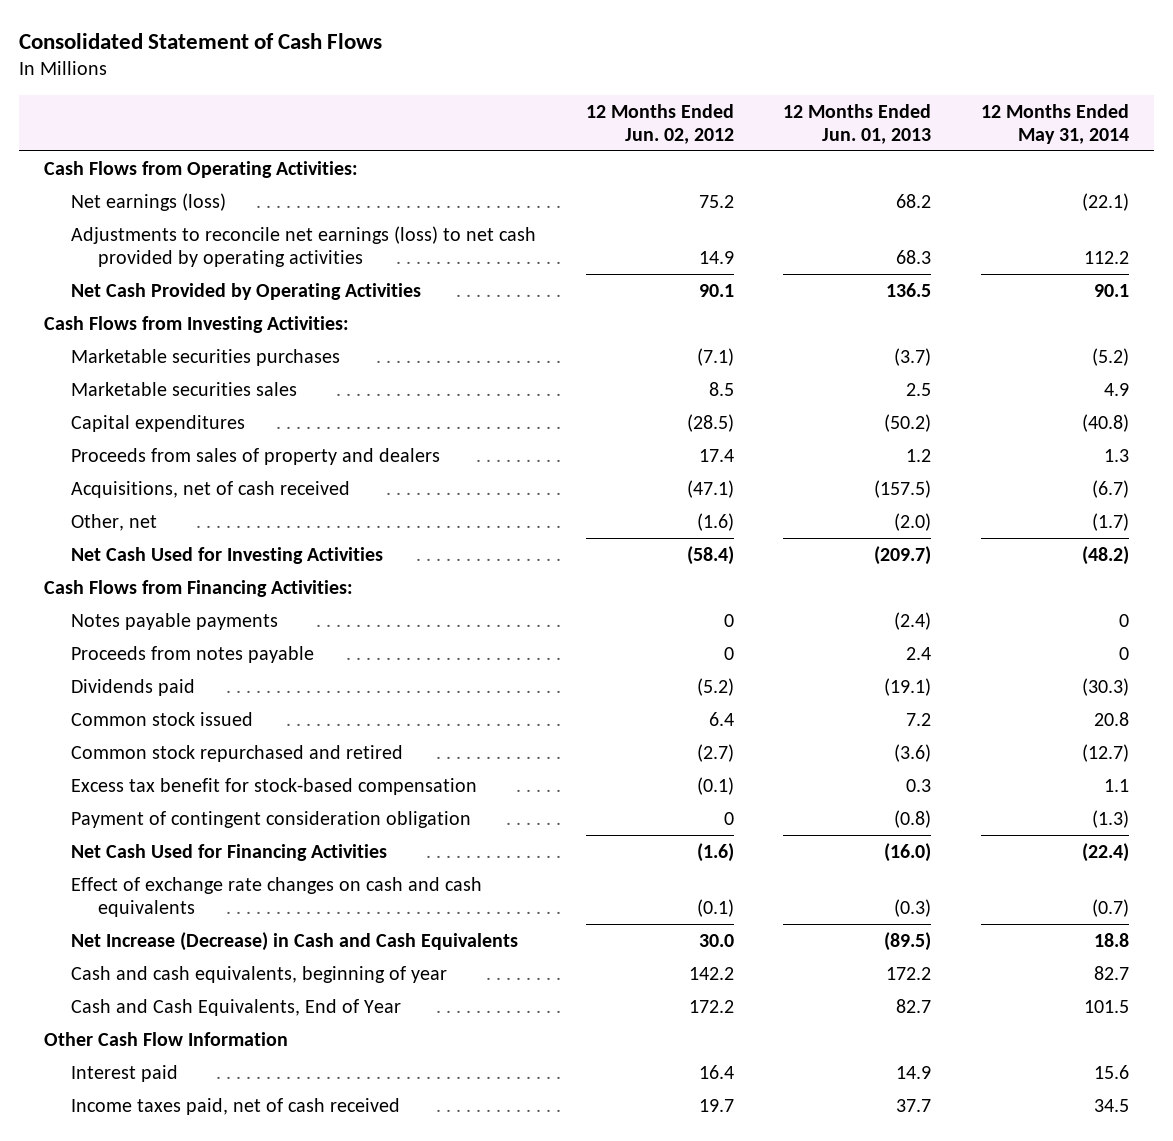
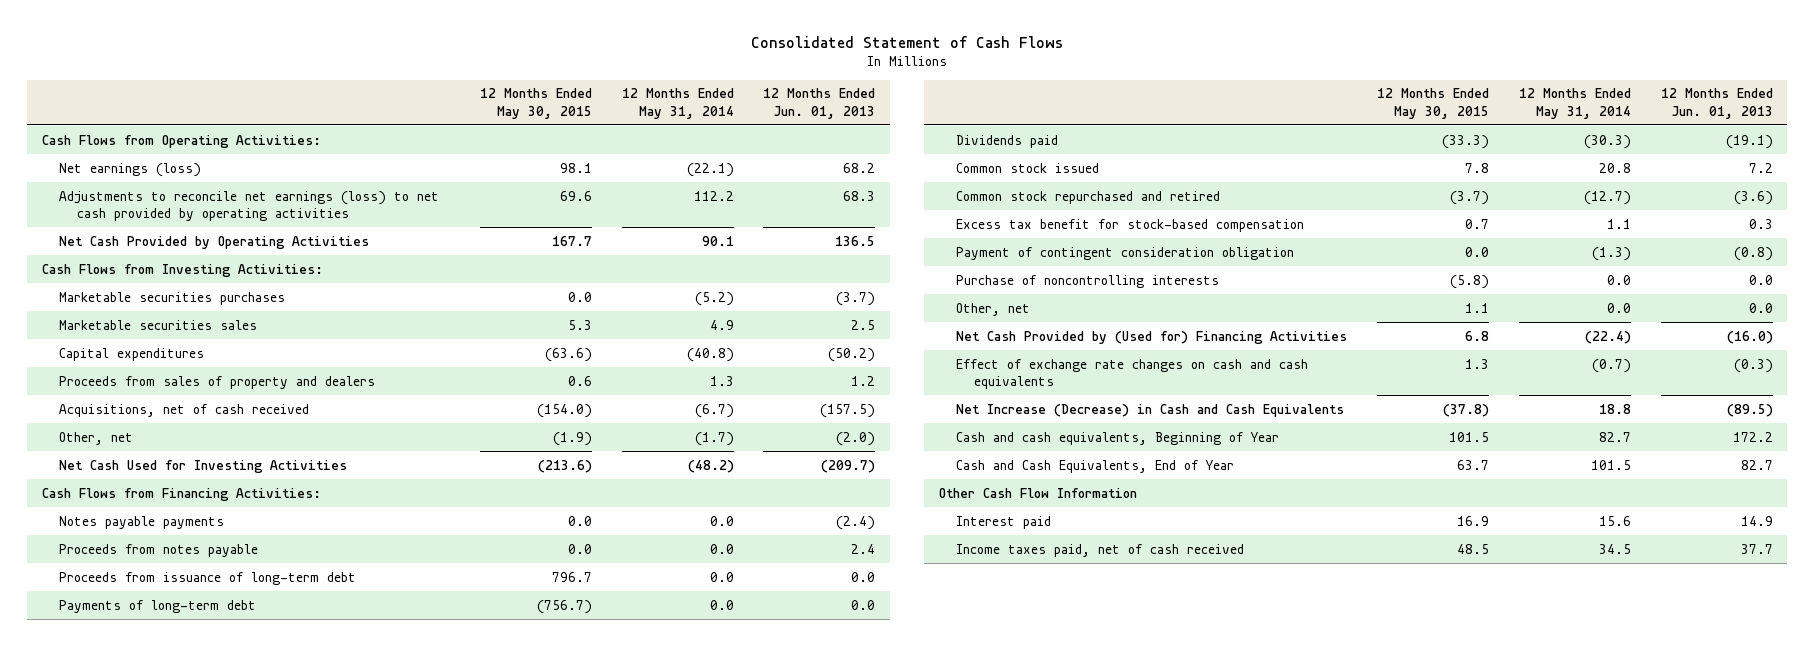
- | 12 Months Ended Jun. 02, 2012 | 12 Months Ended Jun. 01, 2013 | 12 Months Ended May 31, 2014
+ | 12 Months Ended May 30, 2015 | 12 Months Ended May 31, 2014 | 12 Months Ended Jun. 01, 2013
- Notes payable payments | 0 | (2.4) | 0
- Proceeds from notes payable | 0 | 2.4 | 0
+ Notes payable payments | 0.0 | 0.0 | (2.4)
+ Proceeds from notes payable | 0.0 | 0.0 | 2.4
+ Proceeds from issuance of long-term debt | 796.7 | 0.0 | 0.0
+ Payments of long-term debt | (756.7) | 0.0 | 0.0
- Net Cash Used for Financing Activities | (1.6) | (16.0) | (22.4)
+ Purchase of noncontrolling interests | (5.8) | 0.0 | 0.0
+ Other, net | 1.1 | 0.0 | 0.0
+ Net Cash Provided by (Used for) Financing Activities | 6.8 | (22.4) | (16.0)
- Cash and cash equivalents, beginning of year | 142.2 | 172.2 | 82.7
+ Cash and cash equivalents, Beginning of Year | 101.5 | 82.7 | 172.2

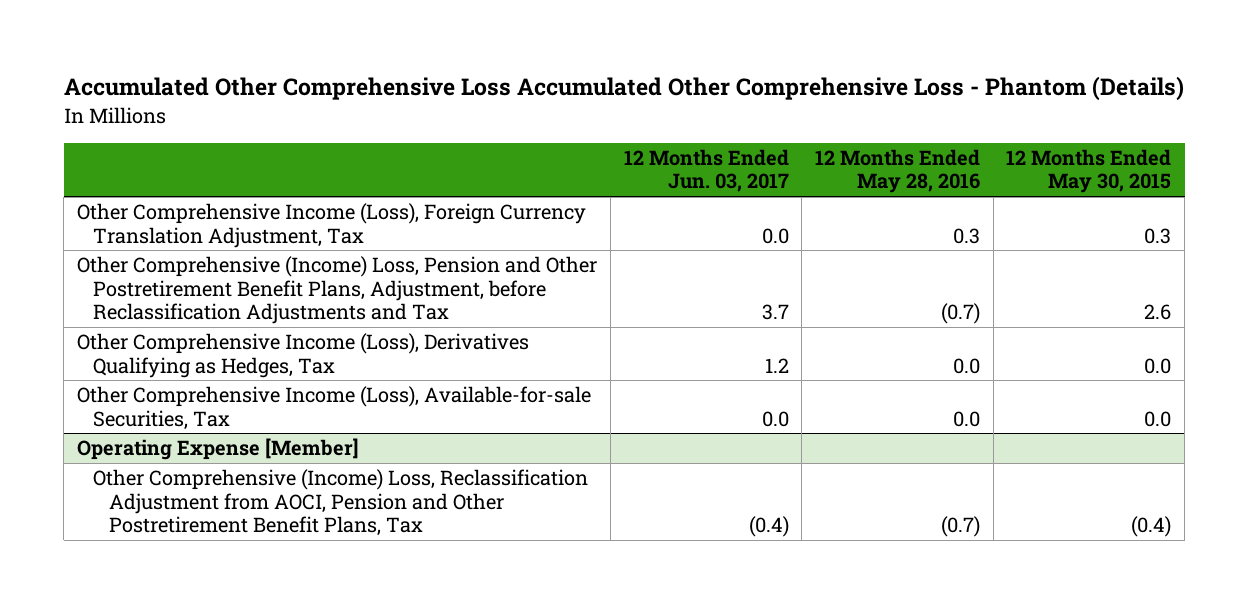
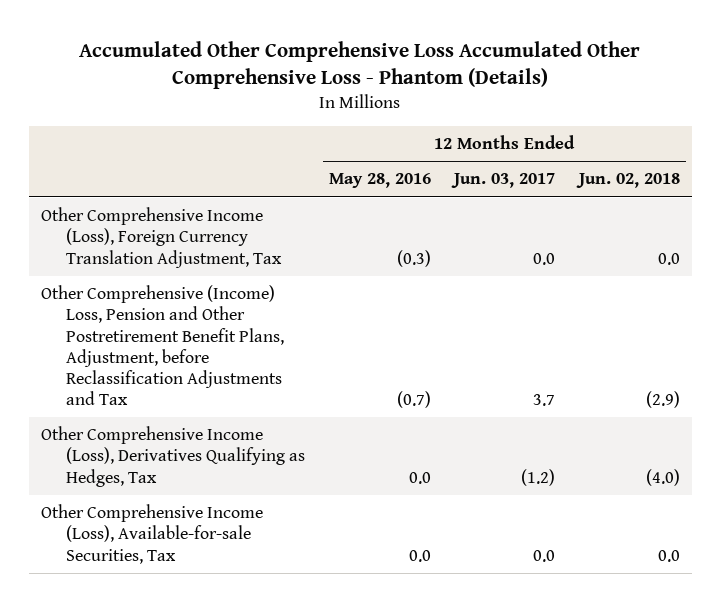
- | 12 Months Ended Jun. 03, 2017 | 12 Months Ended May 28, 2016 | 12 Months Ended May 30, 2015
+ | 12 Months Ended May 28, 2016 | 12 Months Ended Jun. 03, 2017 | 12 Months Ended Jun. 02, 2018
- Other Comprehensive Income (Loss), Foreign Currency Translation Adjustment, Tax | 0.0 | 0.3 | 0.3
+ Other Comprehensive Income (Loss), Foreign Currency Translation Adjustment, Tax | (0.3) | 0.0 | 0.0
- Other Comprehensive Income (Loss), Derivatives Qualifying as Hedges, Tax | 1.2 | 0.0 | 0.0
+ Other Comprehensive Income (Loss), Derivatives Qualifying as Hedges, Tax | 0.0 | (1.2) | (4.0)
- Operating Expense [Member]
- Other Comprehensive (Income) Loss, Reclassification Adjustment from AOCI, Pension and Other Postretirement Benefit Plans, Tax | (0.4) | (0.7) | (0.4)

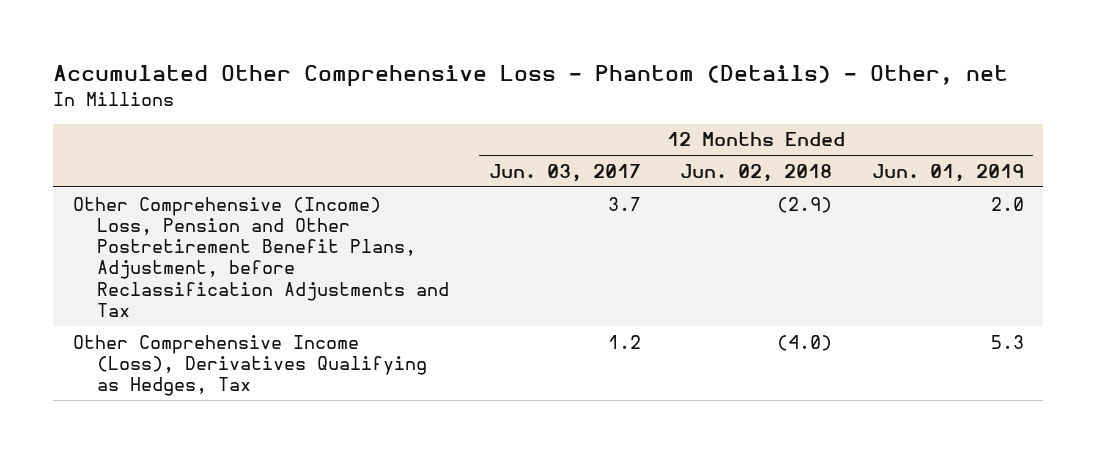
- Accumulated Other Comprehensive Loss Accumulated Other Comprehensive Loss - Phantom (Details)
+ Accumulated Other Comprehensive Loss - Phantom (Details) - Other, net
- | 12 Months Ended May 28, 2016 | 12 Months Ended Jun. 03, 2017 | 12 Months Ended Jun. 02, 2018
+ | 12 Months Ended Jun. 03, 2017 | 12 Months Ended Jun. 02, 2018 | 12 Months Ended Jun. 01, 2019
- Other Comprehensive Income (Loss), Foreign Currency Translation Adjustment, Tax | (0.3) | 0.0 | 0.0
- Other Comprehensive Income (Loss), Derivatives Qualifying as Hedges, Tax | 0.0 | (1.2) | (4.0)
- Other Comprehensive Income (Loss), Available-for-sale Securities, Tax | 0.0 | 0.0 | 0.0
+ Other Comprehensive Income (Loss), Derivatives Qualifying as Hedges, Tax | 1.2 | (4.0) | 5.3

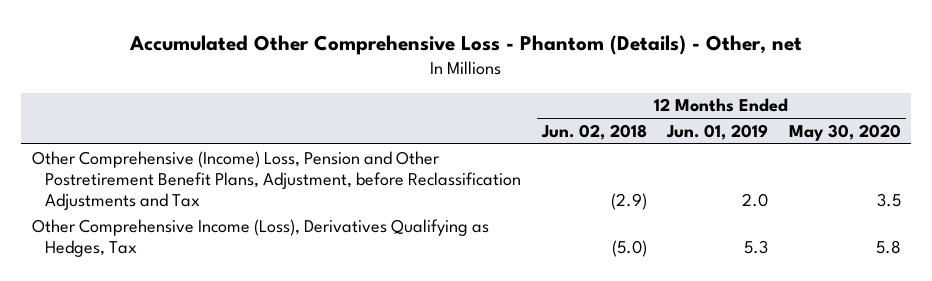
- | 12 Months Ended Jun. 03, 2017 | 12 Months Ended Jun. 02, 2018 | 12 Months Ended Jun. 01, 2019
+ | 12 Months Ended Jun. 02, 2018 | 12 Months Ended Jun. 01, 2019 | 12 Months Ended May 30, 2020
- Other Comprehensive Income (Loss), Derivatives Qualifying as Hedges, Tax | 1.2 | (4.0) | 5.3
+ Other Comprehensive Income (Loss), Derivatives Qualifying as Hedges, Tax | (5.0) | 5.3 | 5.8

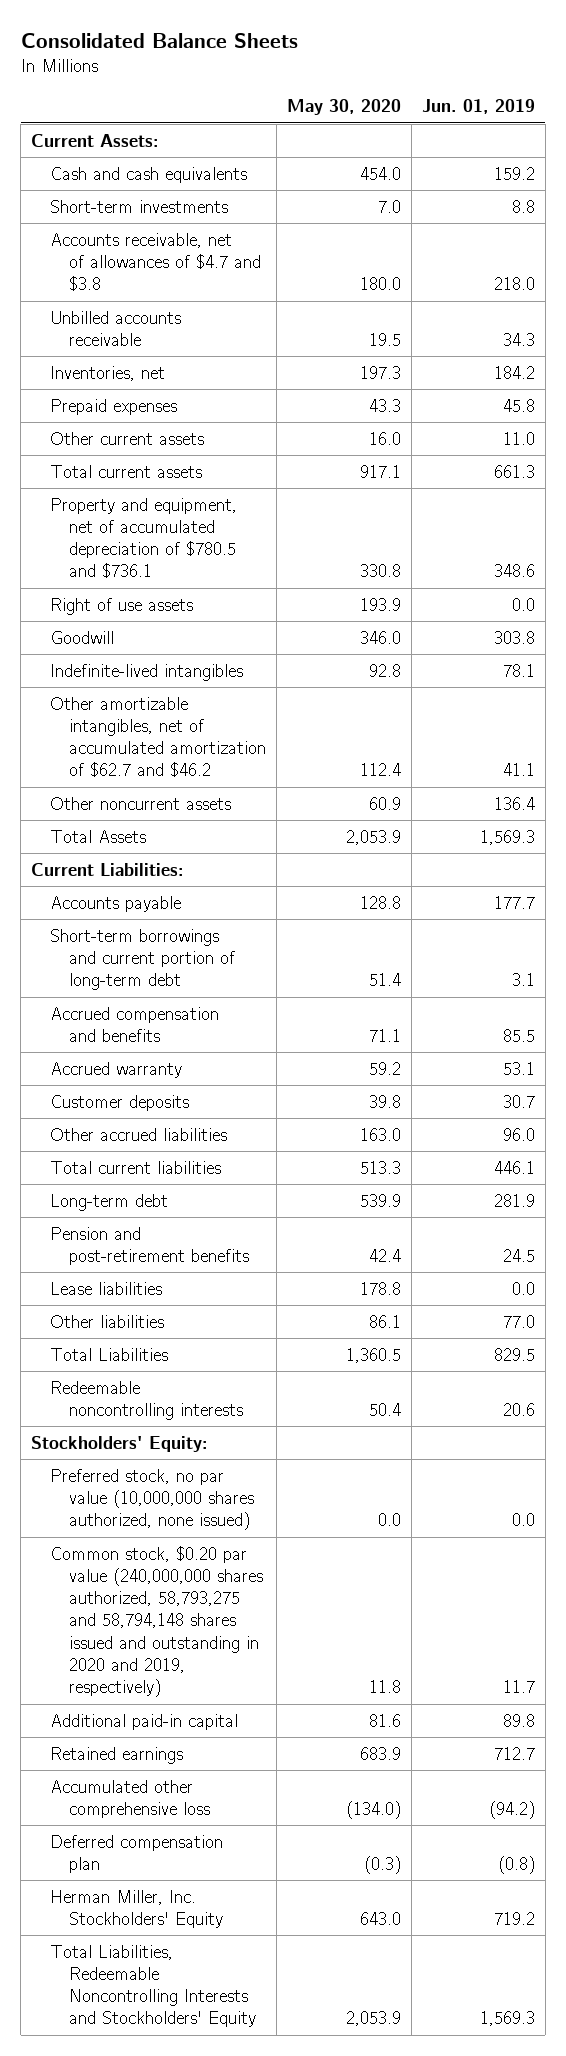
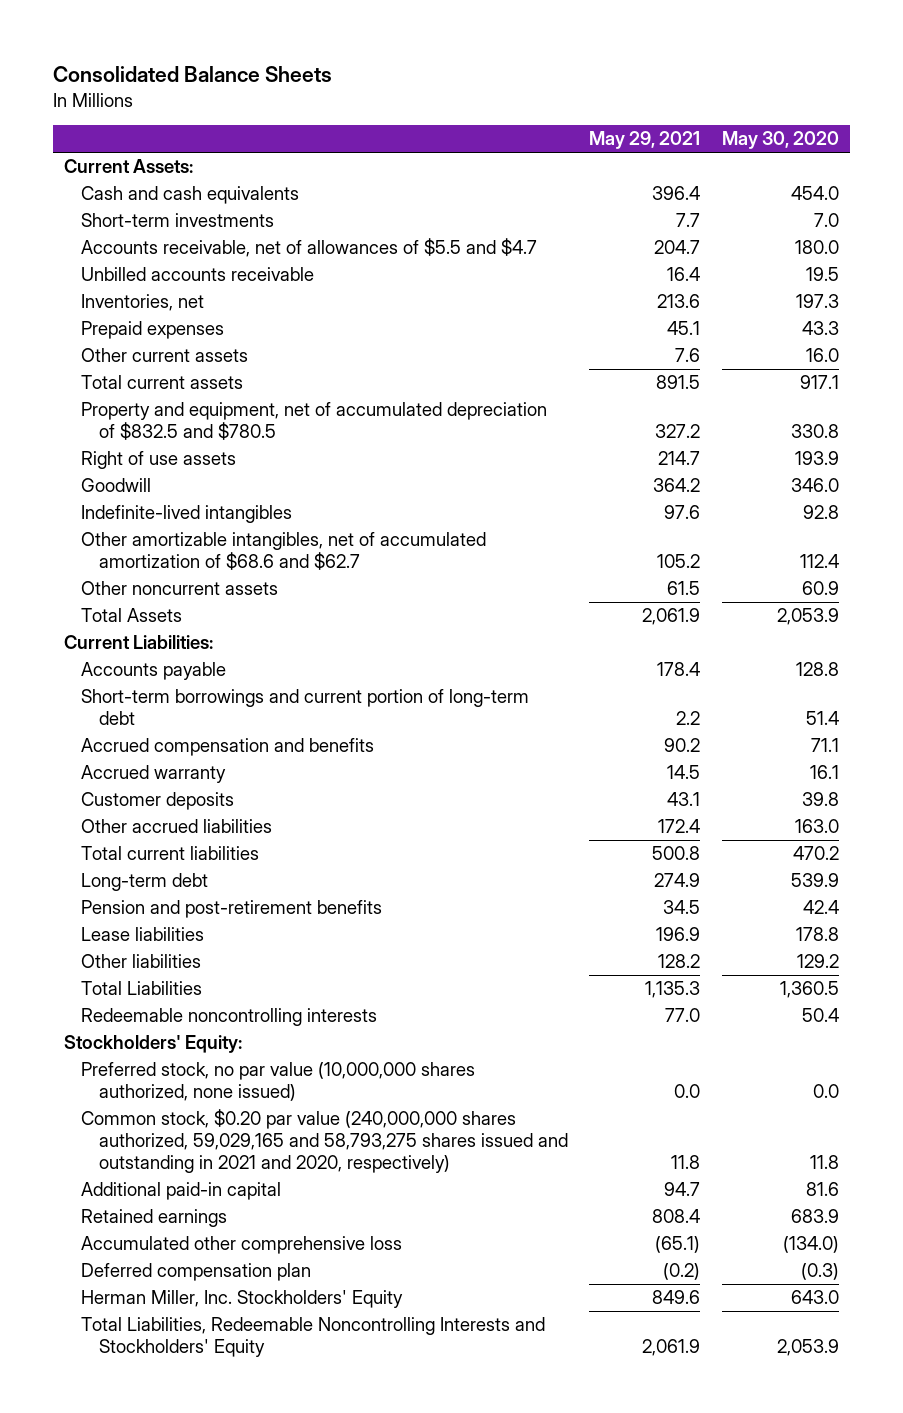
- | May 30, 2020 | Jun. 01, 2019
+ | May 29, 2021 | May 30, 2020
- Accounts receivable, net of allowances of $4.7 and $3.8 | 180.0 | 218.0
+ Accounts receivable, net of allowances of $5.5 and $4.7 | 204.7 | 180.0
- Property and equipment, net of accumulated depreciation of $780.5 and $736.1 | 330.8 | 348.6
+ Property and equipment, net of accumulated depreciation of $832.5 and $780.5 | 327.2 | 330.8
- Other amortizable intangibles, net of accumulated amortization of $62.7 and $46.2 | 112.4 | 41.1
+ Other amortizable intangibles, net of accumulated amortization of $68.6 and $62.7 | 105.2 | 112.4
- Accrued warranty | 59.2 | 53.1
+ Accrued warranty | 14.5 | 16.1
- Total current liabilities | 513.3 | 446.1
+ Total current liabilities | 500.8 | 470.2
- Other liabilities | 86.1 | 77.0
+ Other liabilities | 128.2 | 129.2
- Common stock, $0.20 par value (240,000,000 shares authorized, 58,793,275 and 58,794,148 shares issued and outstanding in 2020 and 2019, respectively) | 11.8 | 11.7
+ Common stock, $0.20 par value (240,000,000 shares authorized, 59,029,165 and 58,793,275 shares issued and outstanding in 2021 and 2020, respectively) | 11.8 | 11.8

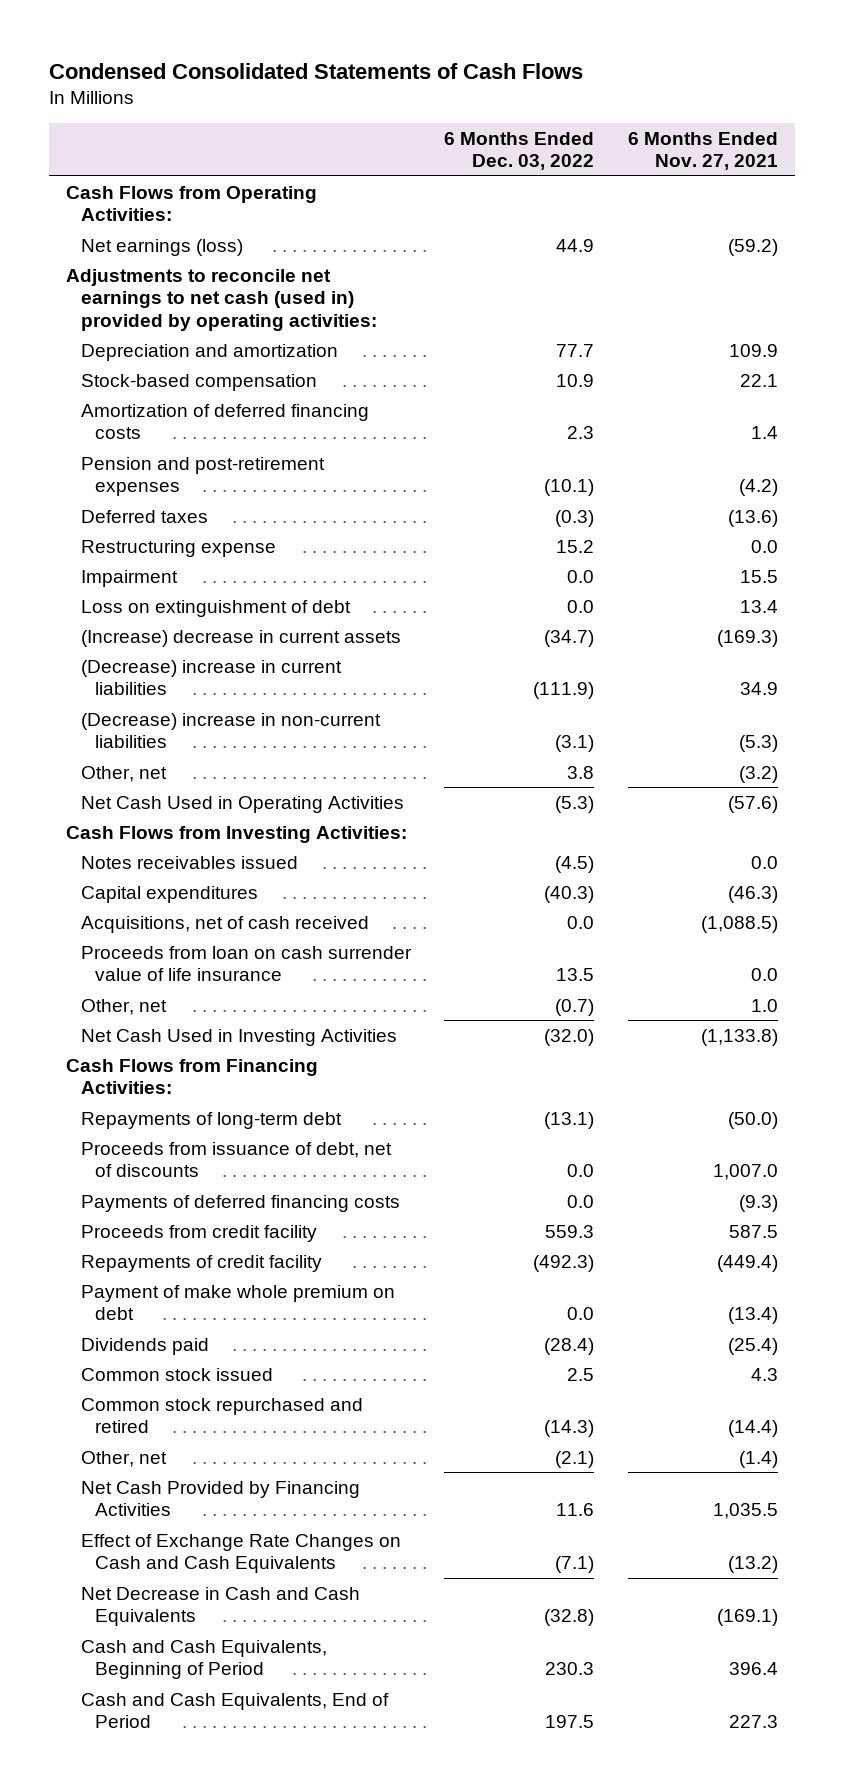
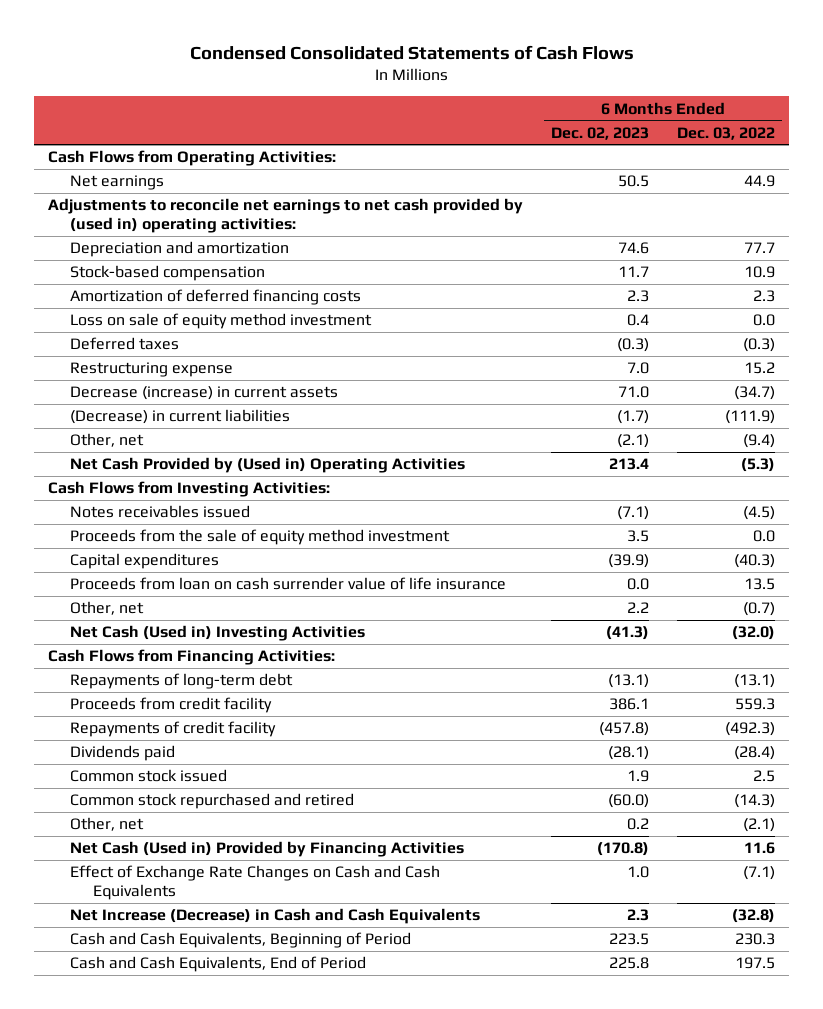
- | 6 Months Ended Dec. 03, 2022 | 6 Months Ended Nov. 27, 2021
+ | 6 Months Ended Dec. 02, 2023 | 6 Months Ended Dec. 03, 2022
- Net earnings (loss) | 44.9 | (59.2)
- Adjustments to reconcile net earnings to net cash (used in) provided by operating activities:
+ Net earnings | 50.5 | 44.9
+ Adjustments to reconcile net earnings to net cash provided by (used in) operating activities:
- Pension and post-retirement expenses | (10.1) | (4.2)
+ Loss on sale of equity method investment | 0.4 | 0.0
- Impairment | 0.0 | 15.5
- Loss on extinguishment of debt | 0.0 | 13.4
- (Increase) decrease in current assets | (34.7) | (169.3)
- (Decrease) increase in current liabilities | (111.9) | 34.9
- (Decrease) increase in non-current liabilities | (3.1) | (5.3)
- Other, net | 3.8 | (3.2)
- Net Cash Used in Operating Activities | (5.3) | (57.6)
+ Decrease (increase) in current assets | 71.0 | (34.7)
+ (Decrease) in current liabilities | (1.7) | (111.9)
+ Other, net | (2.1) | (9.4)
+ Net Cash Provided by (Used in) Operating Activities | 213.4 | (5.3)
+ Proceeds from the sale of equity method investment | 3.5 | 0.0
- Acquisitions, net of cash received | 0.0 | (1,088.5)
- Net Cash Used in Investing Activities | (32.0) | (1,133.8)
+ Net Cash (Used in) Investing Activities | (41.3) | (32.0)
- Proceeds from issuance of debt, net of discounts | 0.0 | 1,007.0
- Payments of deferred financing costs | 0.0 | (9.3)
- Payment of make whole premium on debt | 0.0 | (13.4)
- Net Cash Provided by Financing Activities | 11.6 | 1,035.5
+ Net Cash (Used in) Provided by Financing Activities | (170.8) | 11.6
- Net Decrease in Cash and Cash Equivalents | (32.8) | (169.1)
+ Net Increase (Decrease) in Cash and Cash Equivalents | 2.3 | (32.8)

